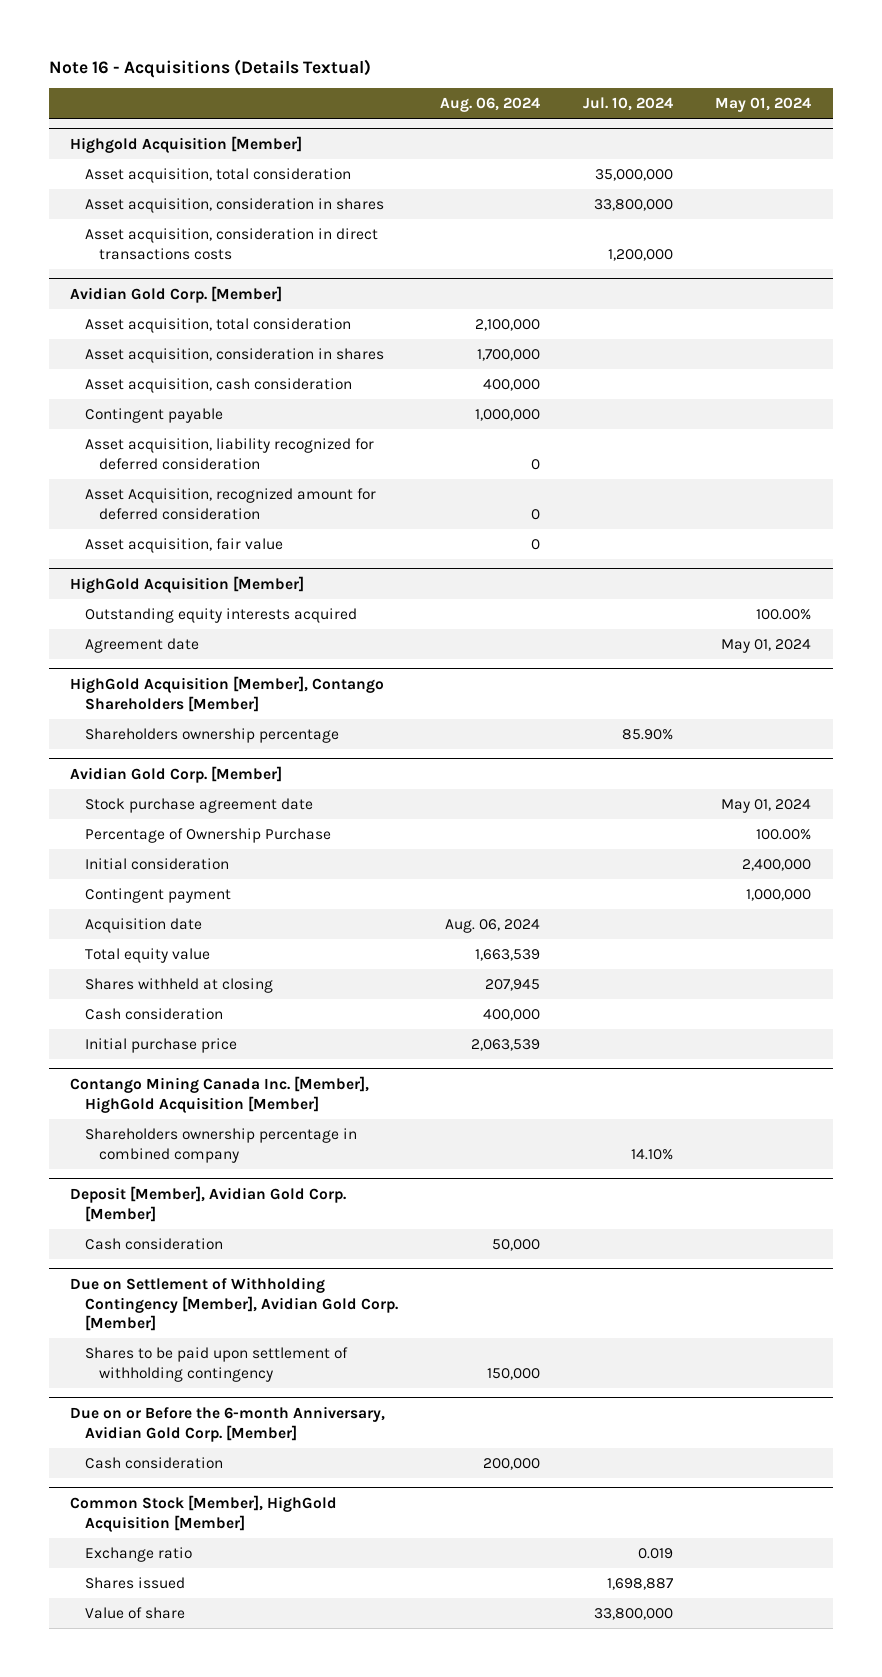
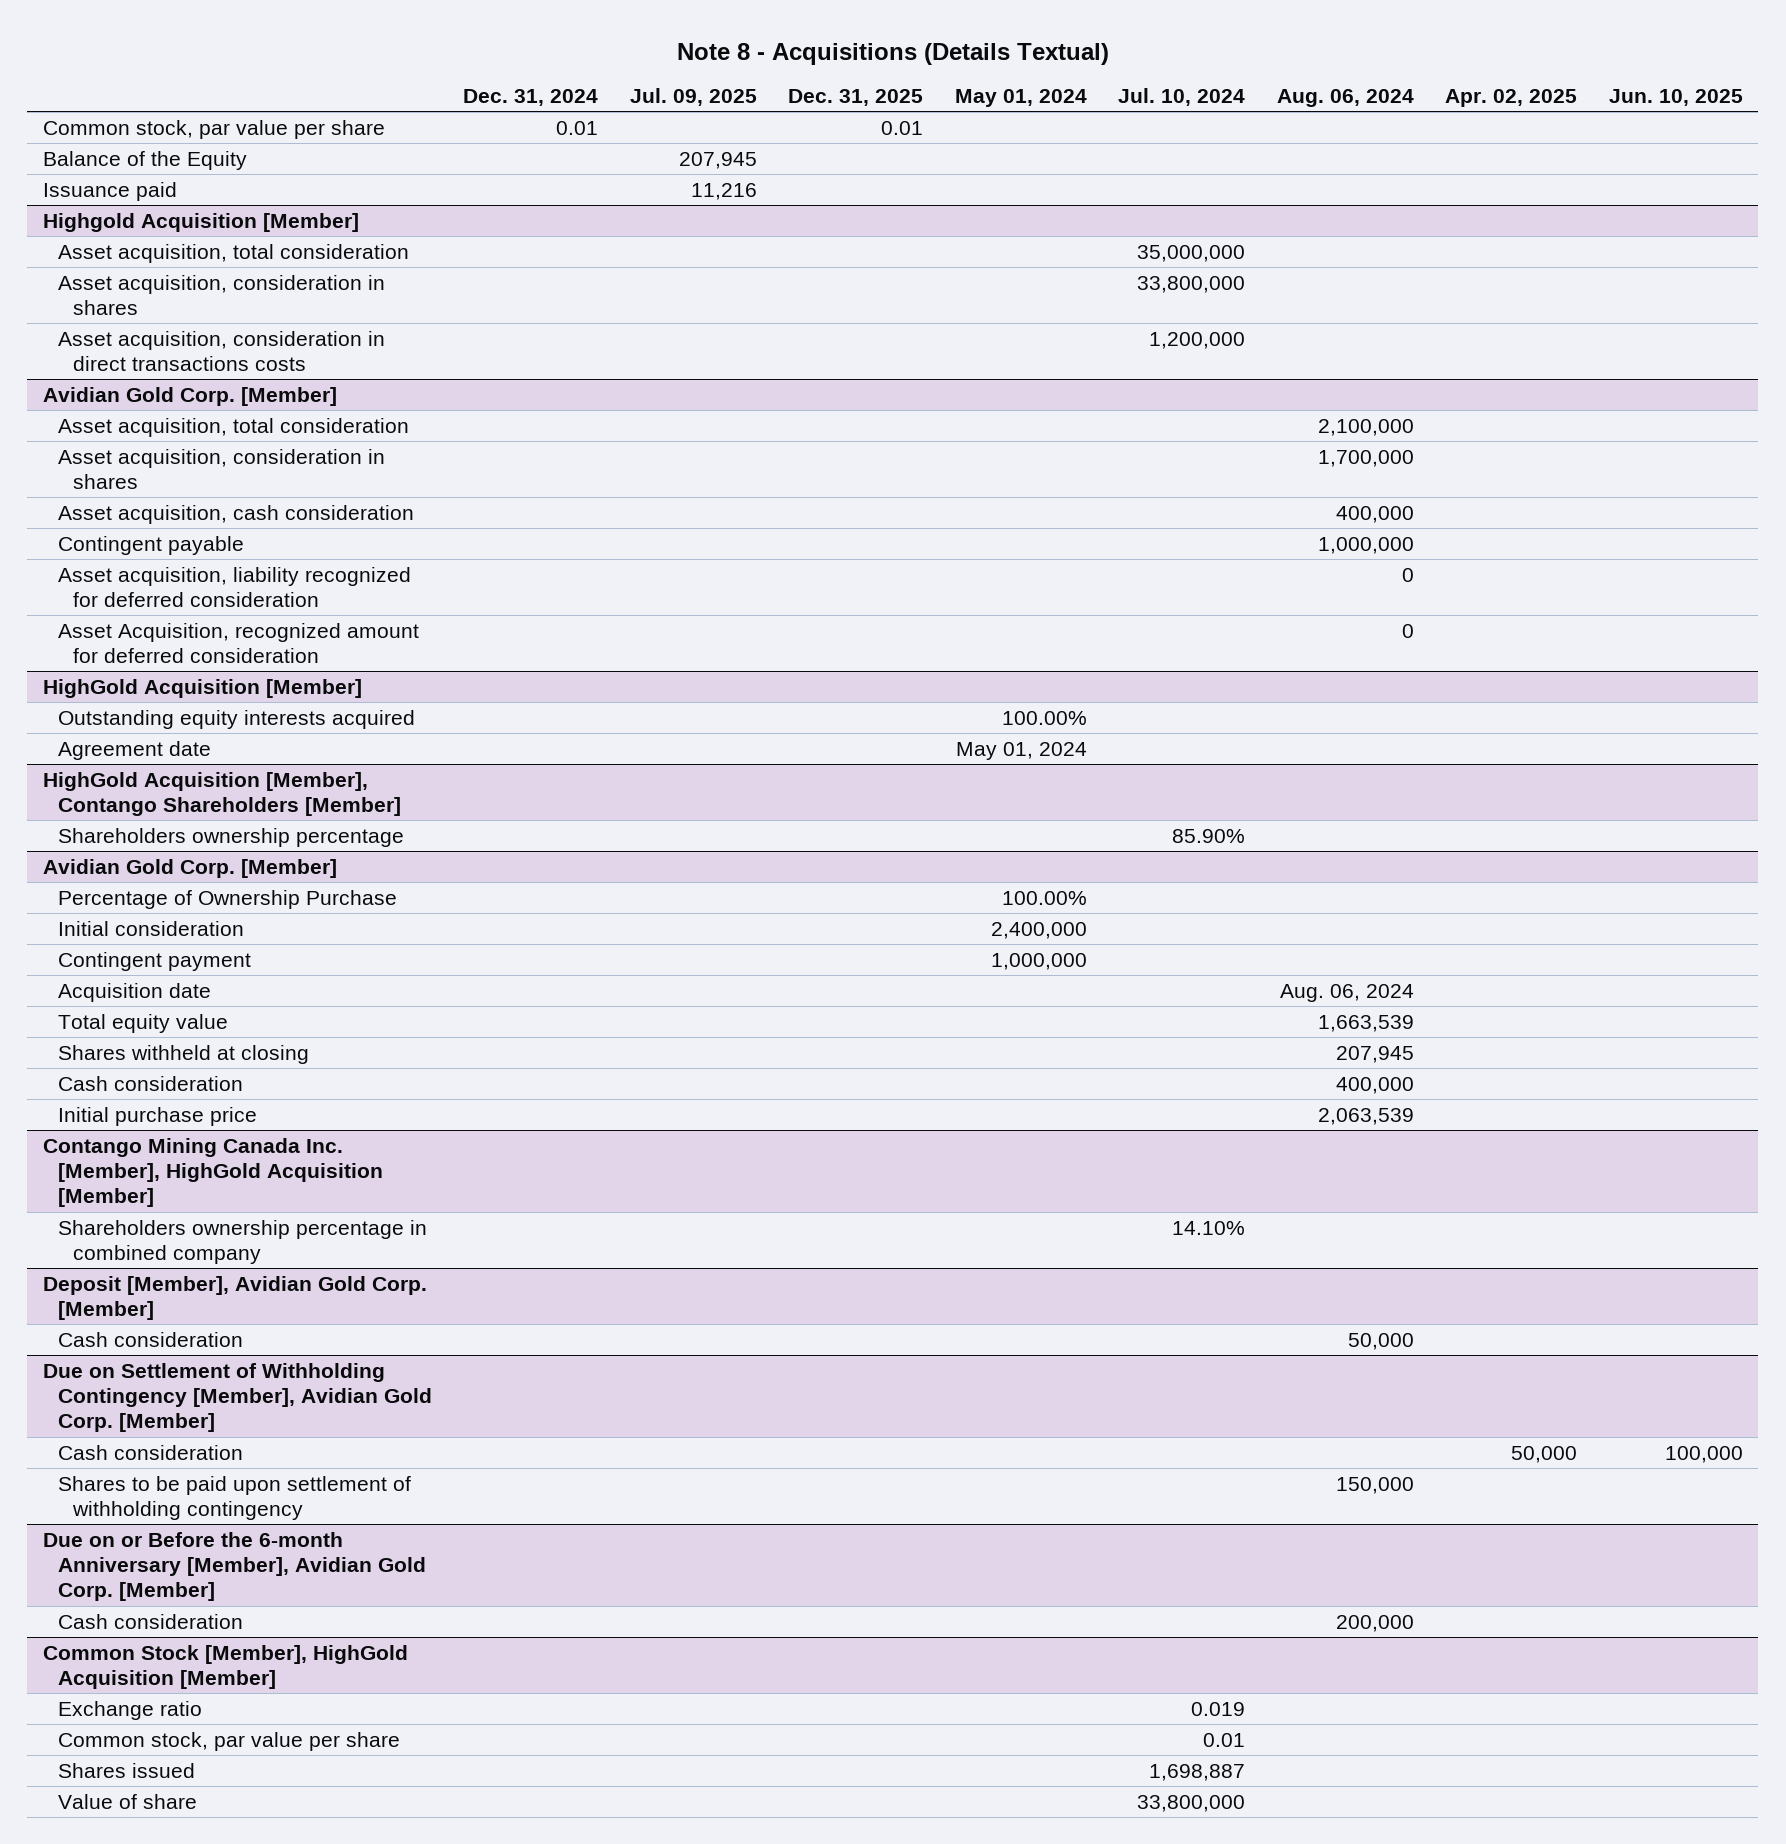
- Note 16 - Acquisitions (Details Textual)
+ Note 8 - Acquisitions (Details Textual)
- | Aug. 06, 2024 | Jul. 10, 2024 | May 01, 2024
+ | Dec. 31, 2024 | Jul. 09, 2025 | Dec. 31, 2025 | May 01, 2024 | Jul. 10, 2024 | Aug. 06, 2024 | Apr. 02, 2025 | Jun. 10, 2025
+ Common stock, par value per share | 0.01 | | 0.01 | | | | |
+ Balance of the Equity | | 207,945 | | | | | |
+ Issuance paid | | 11,216 | | | | | |
@ Avidian Gold Corp. [Member]
- Asset acquisition, fair value | 0 | |
- Stock purchase agreement date | | | May 01, 2024
@ Due on Settlement of Withholding Contingency [Member], Avidian Gold Corp. [Member]
+ Cash consideration | | | | | | | 50,000 | 100,000
- Due on or Before the 6-month Anniversary, Avidian Gold Corp. [Member]
+ Due on or Before the 6-month Anniversary [Member], Avidian Gold Corp. [Member]
@ Common Stock [Member], HighGold Acquisition [Member]
+ Common stock, par value per share | | | | | 0.01 | | |

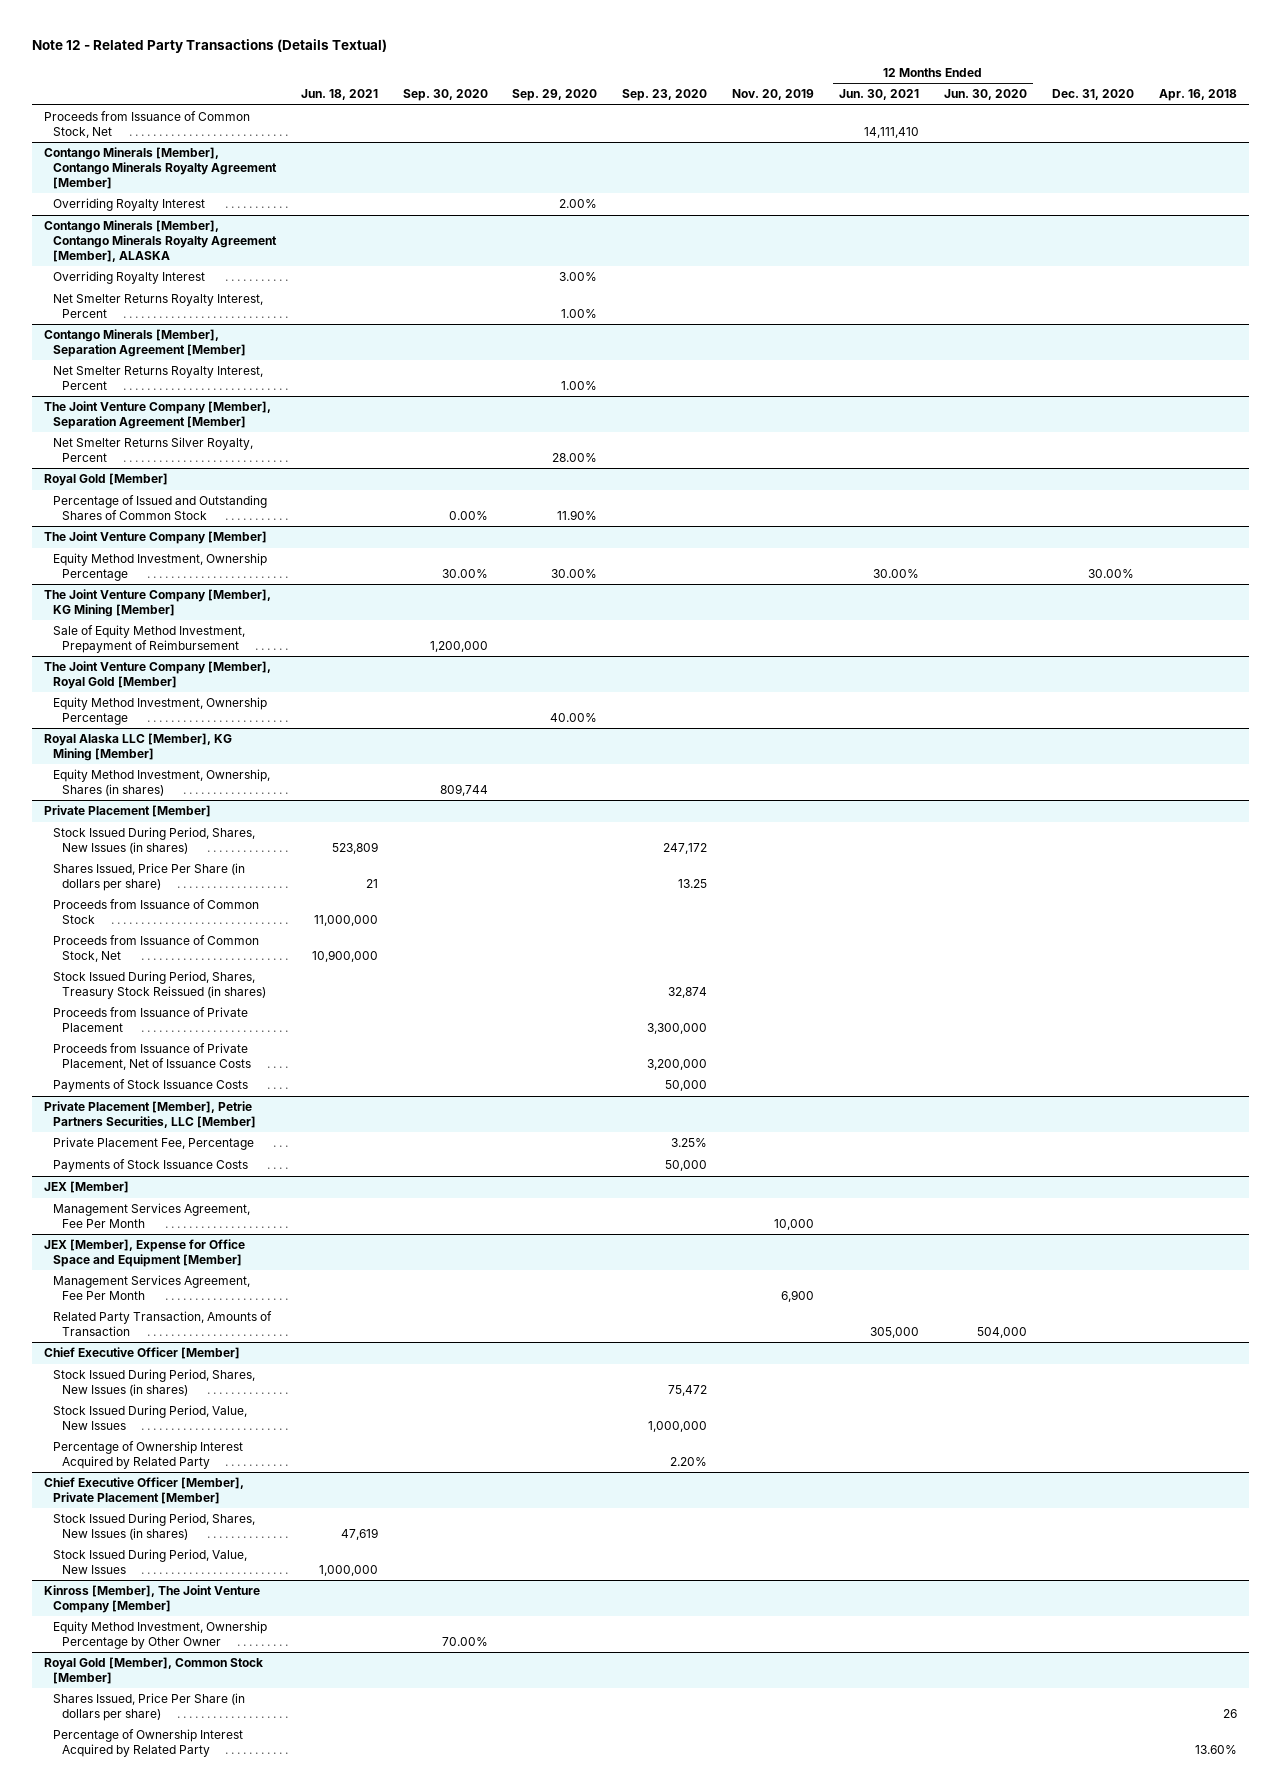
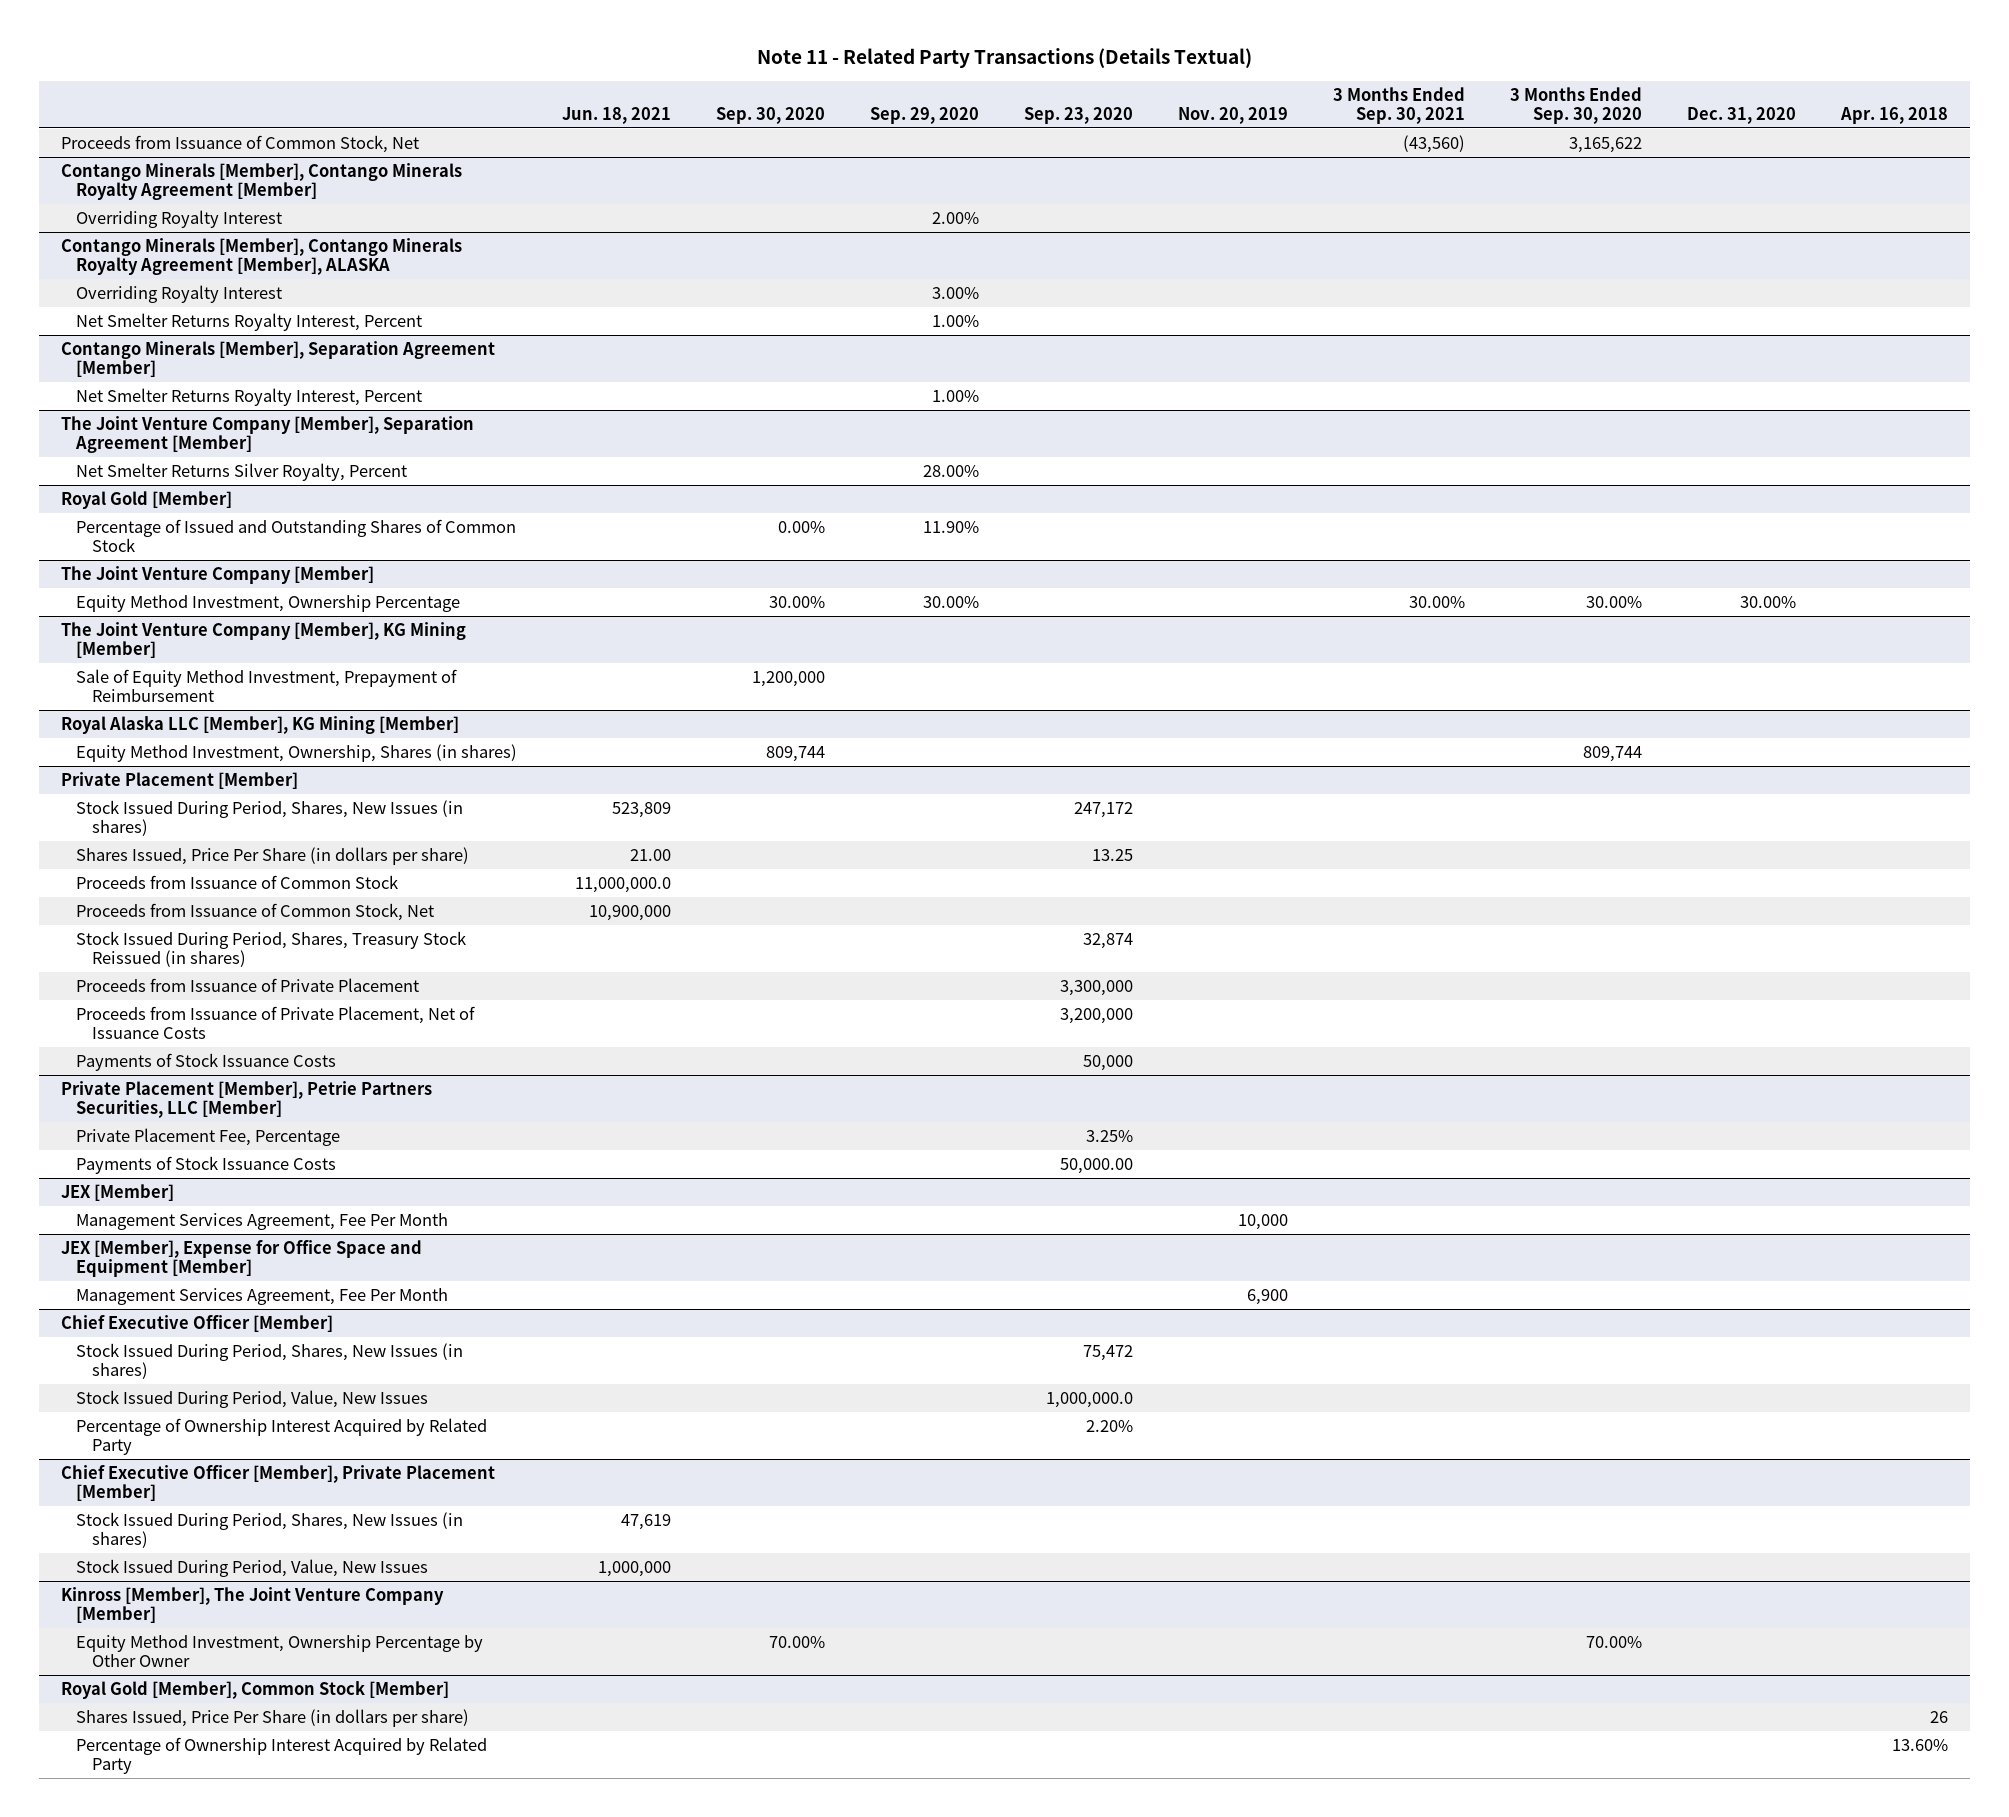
- Note 12 - Related Party Transactions (Details Textual)
+ Note 11 - Related Party Transactions (Details Textual)
- | Jun. 18, 2021 | Sep. 30, 2020 | Sep. 29, 2020 | Sep. 23, 2020 | Nov. 20, 2019 | 12 Months Ended Jun. 30, 2021 | 12 Months Ended Jun. 30, 2020 | Dec. 31, 2020 | Apr. 16, 2018
+ | Jun. 18, 2021 | Sep. 30, 2020 | Sep. 29, 2020 | Sep. 23, 2020 | Nov. 20, 2019 | 3 Months Ended Sep. 30, 2021 | 3 Months Ended Sep. 30, 2020 | Dec. 31, 2020 | Apr. 16, 2018
- The Joint Venture Company [Member], Royal Gold [Member]
- Equity Method Investment, Ownership Percentage | | | 40.00% | | | | | |
@ Private Placement [Member]
- Shares Issued, Price Per Share (in dollars per share) | 21 | | | 13.25 | | | | |
- Proceeds from Issuance of Common Stock | 11,000,000 | | | | | | | |
+ Shares Issued, Price Per Share (in dollars per share) | 21.00 | | | 13.25 | | | | |
+ Proceeds from Issuance of Common Stock | 11,000,000.0 | | | | | | | |
@ Private Placement [Member], Petrie Partners Securities, LLC [Member]
- Payments of Stock Issuance Costs | | | | 50,000 | | | | |
+ Payments of Stock Issuance Costs | | | | 50,000.00 | | | | |
@ JEX [Member], Expense for Office Space and Equipment [Member]
- Related Party Transaction, Amounts of Transaction | | | | | | 305,000 | 504,000 | |
@ Chief Executive Officer [Member]
- Stock Issued During Period, Value, New Issues | | | | 1,000,000 | | | | |
+ Stock Issued During Period, Value, New Issues | | | | 1,000,000.0 | | | | |

